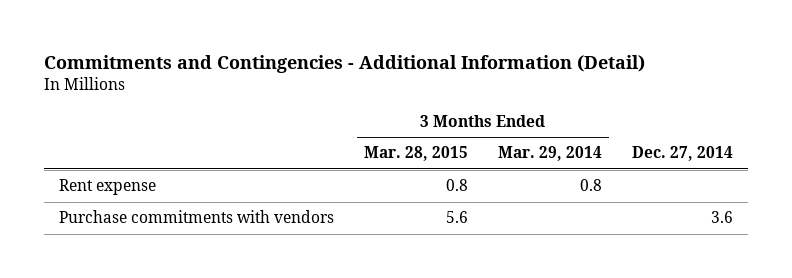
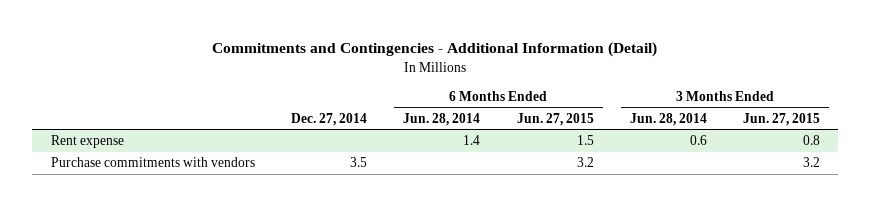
- | 3 Months Ended Mar. 28, 2015 | 3 Months Ended Mar. 29, 2014 | Dec. 27, 2014
+ | Dec. 27, 2014 | 6 Months Ended Jun. 28, 2014 | 6 Months Ended Jun. 27, 2015 | 3 Months Ended Jun. 28, 2014 | 3 Months Ended Jun. 27, 2015
- Purchase commitments with vendors | 5.6 | | 3.6
+ Purchase commitments with vendors | 3.5 | | 3.2 | | 3.2

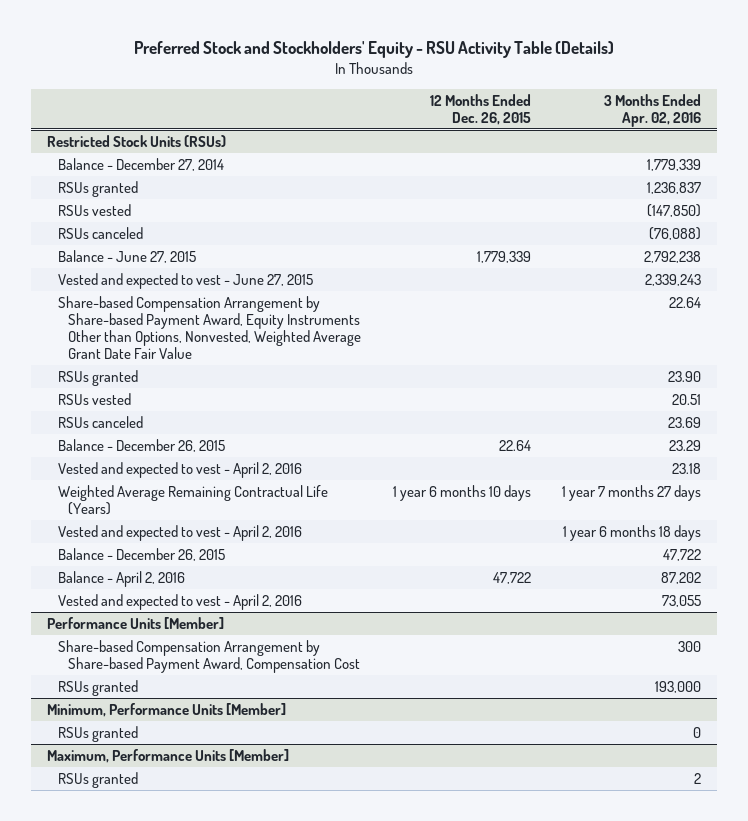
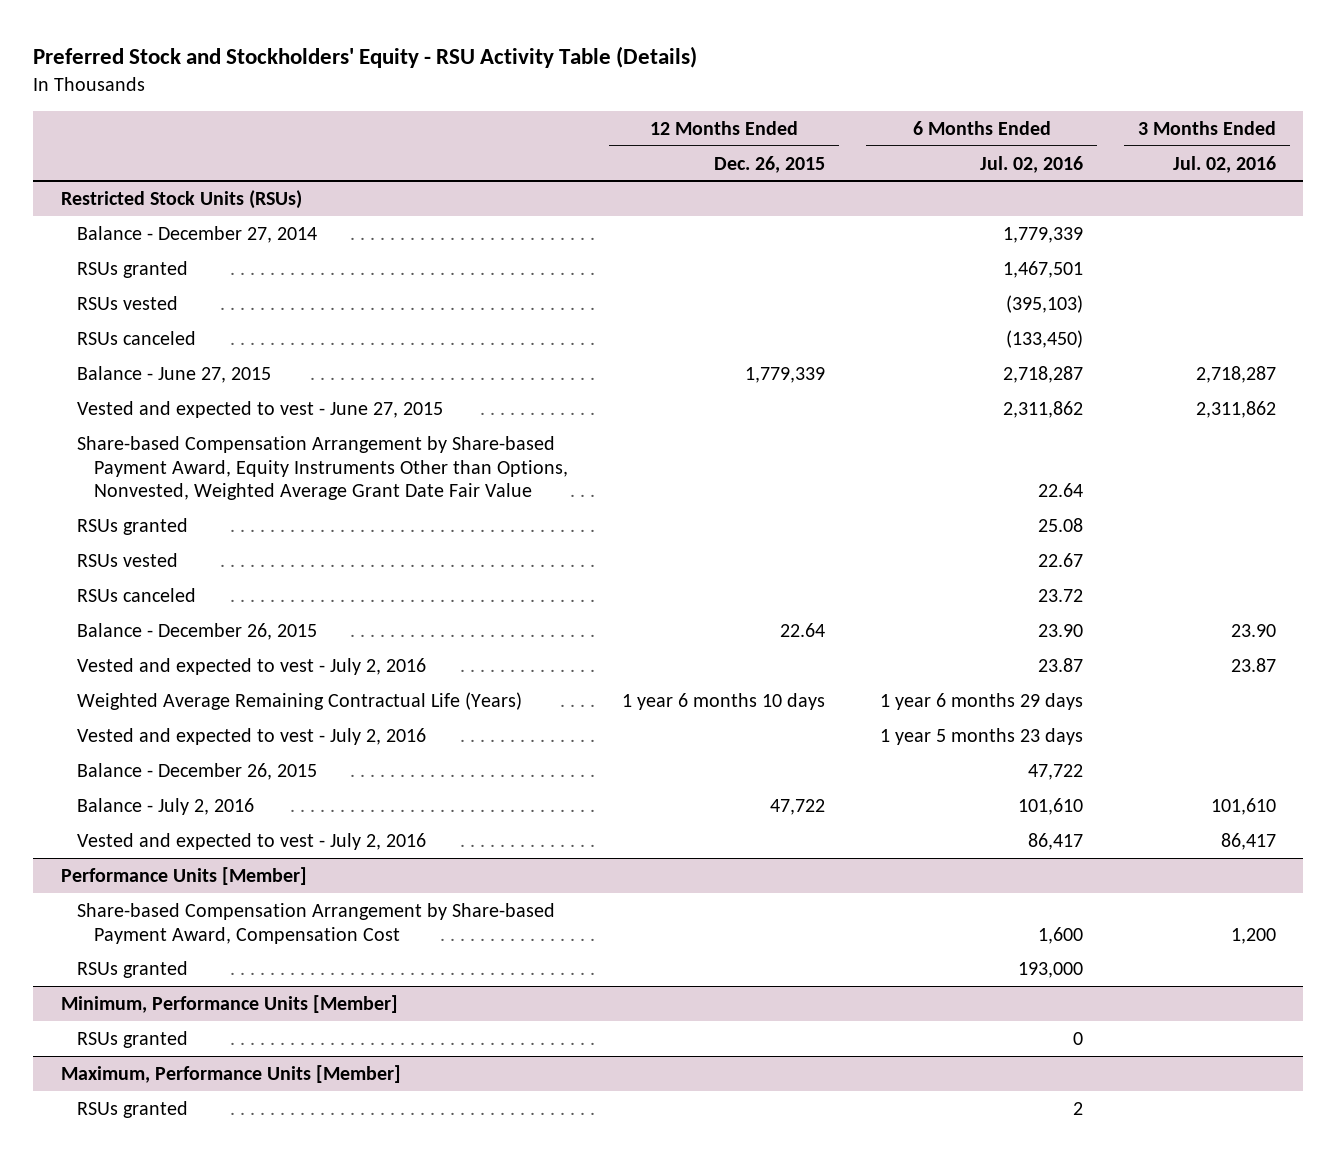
- | 12 Months Ended Dec. 26, 2015 | 3 Months Ended Apr. 02, 2016
+ | 12 Months Ended Dec. 26, 2015 | 6 Months Ended Jul. 02, 2016 | 3 Months Ended Jul. 02, 2016
@ Restricted Stock Units (RSUs)
- Vested and expected to vest - April 2, 2016 | | 23.18
+ Vested and expected to vest - July 2, 2016 | | 23.87 | 23.87
- Vested and expected to vest - April 2, 2016 | | 1 year 6 months 18 days
+ Vested and expected to vest - July 2, 2016 | | 1 year 5 months 23 days |
- Balance - April 2, 2016 | 47,722 | 87,202
- Vested and expected to vest - April 2, 2016 | | 73,055
+ Balance - July 2, 2016 | 47,722 | 101,610 | 101,610
+ Vested and expected to vest - July 2, 2016 | | 86,417 | 86,417

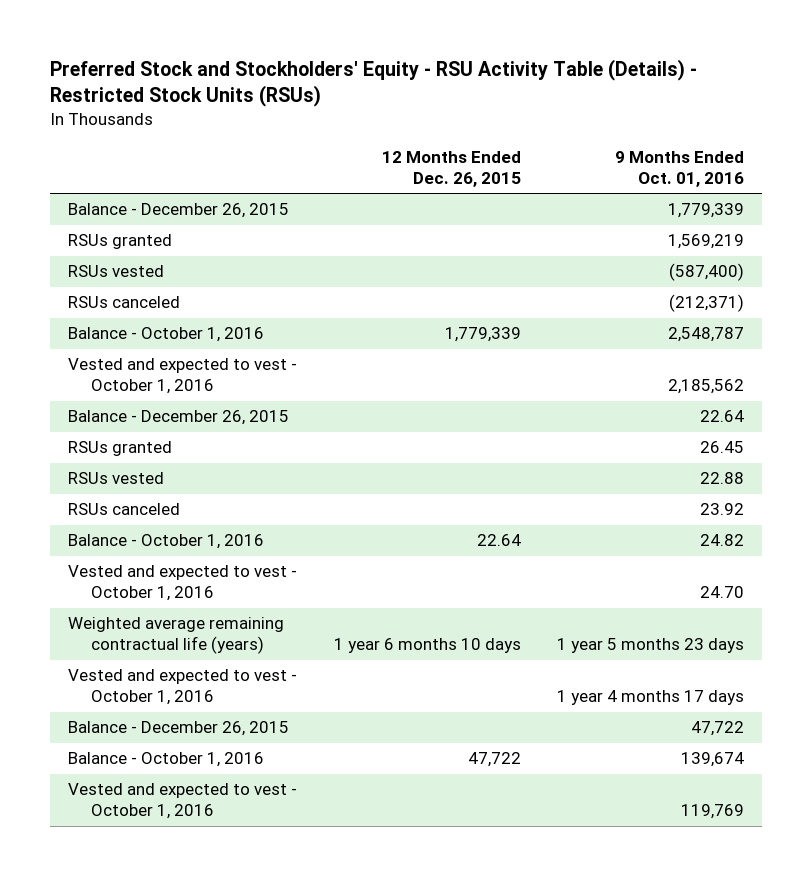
- Preferred Stock and Stockholders' Equity - RSU Activity Table (Details)
+ Preferred Stock and Stockholders' Equity - RSU Activity Table (Details) - Restricted Stock Units (RSUs)
- | 12 Months Ended Dec. 26, 2015 | 6 Months Ended Jul. 02, 2016 | 3 Months Ended Jul. 02, 2016
+ | 12 Months Ended Dec. 26, 2015 | 9 Months Ended Oct. 01, 2016
- Restricted Stock Units (RSUs)
- Balance - December 27, 2014 | | 1,779,339 |
- RSUs granted | | 1,467,501 |
- RSUs vested | | (395,103) |
- RSUs canceled | | (133,450) |
- Balance - June 27, 2015 | 1,779,339 | 2,718,287 | 2,718,287
- Vested and expected to vest - June 27, 2015 | | 2,311,862 | 2,311,862
- Share-based Compensation Arrangement by Share-based Payment Award, Equity Instruments Other than Options, Nonvested, Weighted Average Grant Date Fair Value | | 22.64 |
- RSUs granted | | 25.08 |
- RSUs vested | | 22.67 |
- RSUs canceled | | 23.72 |
- Balance - December 26, 2015 | 22.64 | 23.90 | 23.90
- Vested and expected to vest - July 2, 2016 | | 23.87 | 23.87
- Weighted Average Remaining Contractual Life (Years) | 1 year 6 months 10 days | 1 year 6 months 29 days |
- Vested and expected to vest - July 2, 2016 | | 1 year 5 months 23 days |
- Balance - December 26, 2015 | | 47,722 |
- Balance - July 2, 2016 | 47,722 | 101,610 | 101,610
- Vested and expected to vest - July 2, 2016 | | 86,417 | 86,417
- Performance Units [Member]
- Share-based Compensation Arrangement by Share-based Payment Award, Compensation Cost | | 1,600 | 1,200
- RSUs granted | | 193,000 |
- Minimum, Performance Units [Member]
- RSUs granted | | 0 |
- Maximum, Performance Units [Member]
- RSUs granted | | 2 |
+ Balance - December 26, 2015 | | 1,779,339
+ RSUs granted | | 1,569,219
+ RSUs vested | | (587,400)
+ RSUs canceled | | (212,371)
+ Balance - October 1, 2016 | 1,779,339 | 2,548,787
+ Vested and expected to vest - October 1, 2016 | | 2,185,562
+ Balance - December 26, 2015 | | 22.64
+ RSUs granted | | 26.45
+ RSUs vested | | 22.88
+ RSUs canceled | | 23.92
+ Balance - October 1, 2016 | 22.64 | 24.82
+ Vested and expected to vest - October 1, 2016 | | 24.70
+ Weighted average remaining contractual life (years) | 1 year 6 months 10 days | 1 year 5 months 23 days
+ Vested and expected to vest - October 1, 2016 | | 1 year 4 months 17 days
+ Balance - December 26, 2015 | | 47,722
+ Balance - October 1, 2016 | 47,722 | 139,674
+ Vested and expected to vest - October 1, 2016 | | 119,769

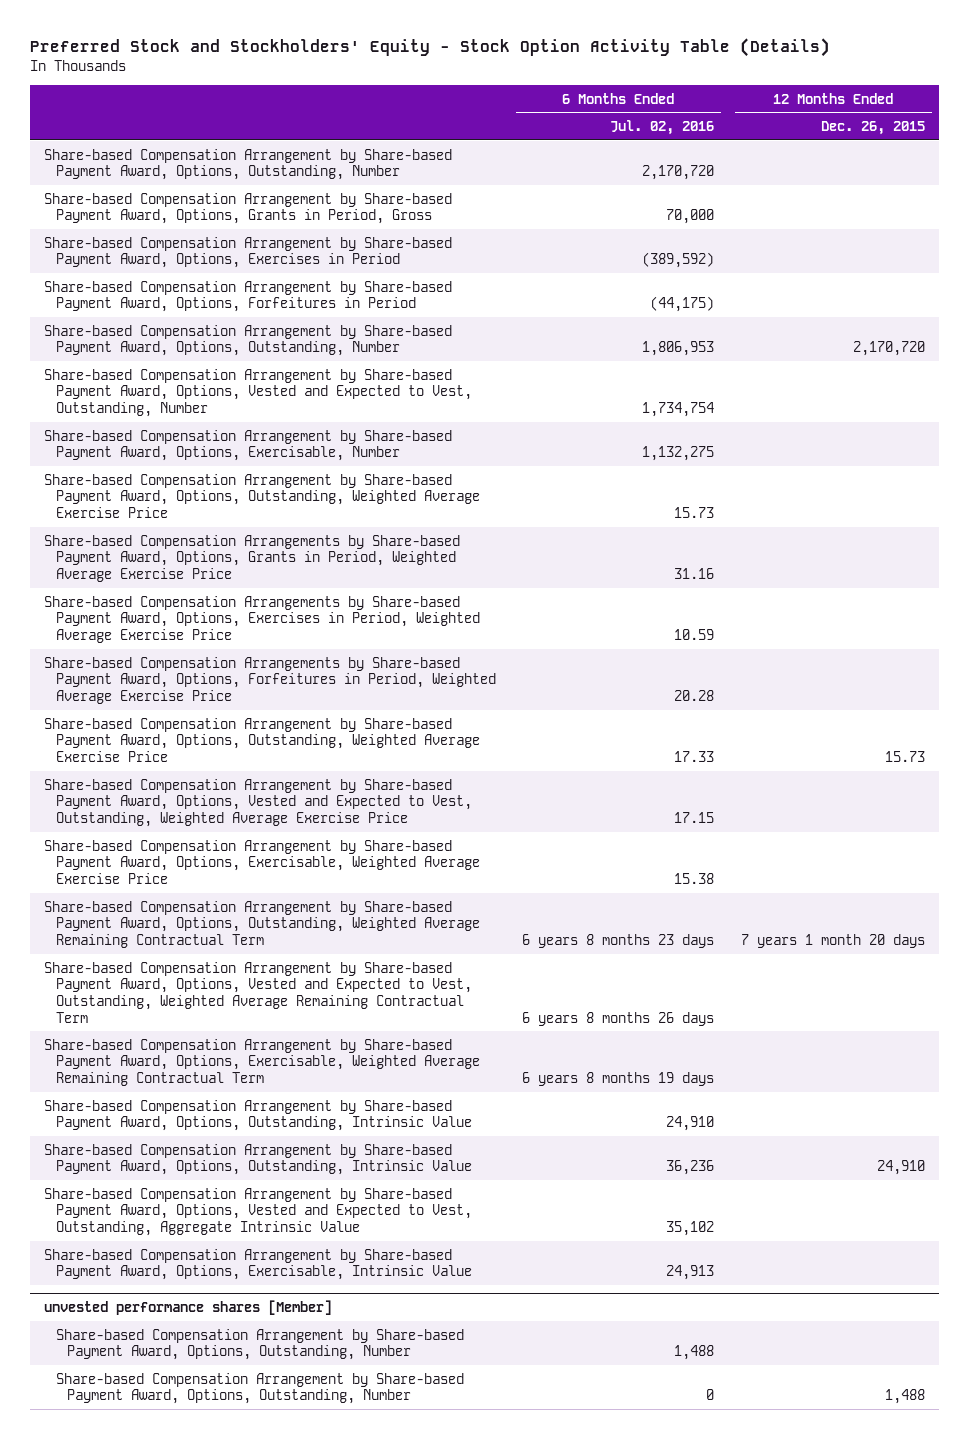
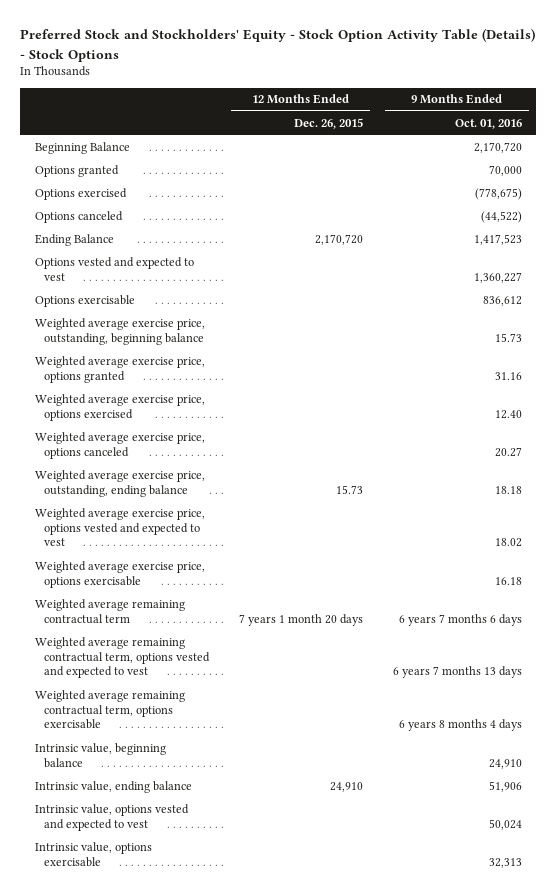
- Preferred Stock and Stockholders' Equity - Stock Option Activity Table (Details)
+ Preferred Stock and Stockholders' Equity - Stock Option Activity Table (Details) - Stock Options
- | 6 Months Ended Jul. 02, 2016 | 12 Months Ended Dec. 26, 2015
+ | 12 Months Ended Dec. 26, 2015 | 9 Months Ended Oct. 01, 2016
- Share-based Compensation Arrangement by Share-based Payment Award, Options, Outstanding, Number | 2,170,720 |
- Share-based Compensation Arrangement by Share-based Payment Award, Options, Grants in Period, Gross | 70,000 |
- Share-based Compensation Arrangement by Share-based Payment Award, Options, Exercises in Period | (389,592) |
- Share-based Compensation Arrangement by Share-based Payment Award, Options, Forfeitures in Period | (44,175) |
- Share-based Compensation Arrangement by Share-based Payment Award, Options, Outstanding, Number | 1,806,953 | 2,170,720
- Share-based Compensation Arrangement by Share-based Payment Award, Options, Vested and Expected to Vest, Outstanding, Number | 1,734,754 |
- Share-based Compensation Arrangement by Share-based Payment Award, Options, Exercisable, Number | 1,132,275 |
- Share-based Compensation Arrangement by Share-based Payment Award, Options, Outstanding, Weighted Average Exercise Price | 15.73 |
- Share-based Compensation Arrangements by Share-based Payment Award, Options, Grants in Period, Weighted Average Exercise Price | 31.16 |
- Share-based Compensation Arrangements by Share-based Payment Award, Options, Exercises in Period, Weighted Average Exercise Price | 10.59 |
- Share-based Compensation Arrangements by Share-based Payment Award, Options, Forfeitures in Period, Weighted Average Exercise Price | 20.28 |
- Share-based Compensation Arrangement by Share-based Payment Award, Options, Outstanding, Weighted Average Exercise Price | 17.33 | 15.73
- Share-based Compensation Arrangement by Share-based Payment Award, Options, Vested and Expected to Vest, Outstanding, Weighted Average Exercise Price | 17.15 |
- Share-based Compensation Arrangement by Share-based Payment Award, Options, Exercisable, Weighted Average Exercise Price | 15.38 |
- Share-based Compensation Arrangement by Share-based Payment Award, Options, Outstanding, Weighted Average Remaining Contractual Term | 6 years 8 months 23 days | 7 years 1 month 20 days
- Share-based Compensation Arrangement by Share-based Payment Award, Options, Vested and Expected to Vest, Outstanding, Weighted Average Remaining Contractual Term | 6 years 8 months 26 days |
- Share-based Compensation Arrangement by Share-based Payment Award, Options, Exercisable, Weighted Average Remaining Contractual Term | 6 years 8 months 19 days |
- Share-based Compensation Arrangement by Share-based Payment Award, Options, Outstanding, Intrinsic Value | 24,910 |
- Share-based Compensation Arrangement by Share-based Payment Award, Options, Outstanding, Intrinsic Value | 36,236 | 24,910
- Share-based Compensation Arrangement by Share-based Payment Award, Options, Vested and Expected to Vest, Outstanding, Aggregate Intrinsic Value | 35,102 |
- Share-based Compensation Arrangement by Share-based Payment Award, Options, Exercisable, Intrinsic Value | 24,913 |
- unvested performance shares [Member]
- Share-based Compensation Arrangement by Share-based Payment Award, Options, Outstanding, Number | 1,488 |
- Share-based Compensation Arrangement by Share-based Payment Award, Options, Outstanding, Number | 0 | 1,488
+ Beginning Balance | | 2,170,720
+ Options granted | | 70,000
+ Options exercised | | (778,675)
+ Options canceled | | (44,522)
+ Ending Balance | 2,170,720 | 1,417,523
+ Options vested and expected to vest | | 1,360,227
+ Options exercisable | | 836,612
+ Weighted average exercise price, outstanding, beginning balance | | 15.73
+ Weighted average exercise price, options granted | | 31.16
+ Weighted average exercise price, options exercised | | 12.40
+ Weighted average exercise price, options canceled | | 20.27
+ Weighted average exercise price, outstanding, ending balance | 15.73 | 18.18
+ Weighted average exercise price, options vested and expected to vest | | 18.02
+ Weighted average exercise price, options exercisable | | 16.18
+ Weighted average remaining contractual term | 7 years 1 month 20 days | 6 years 7 months 6 days
+ Weighted average remaining contractual term, options vested and expected to vest | | 6 years 7 months 13 days
+ Weighted average remaining contractual term, options exercisable | | 6 years 8 months 4 days
+ Intrinsic value, beginning balance | | 24,910
+ Intrinsic value, ending balance | 24,910 | 51,906
+ Intrinsic value, options vested and expected to vest | | 50,024
+ Intrinsic value, options exercisable | | 32,313

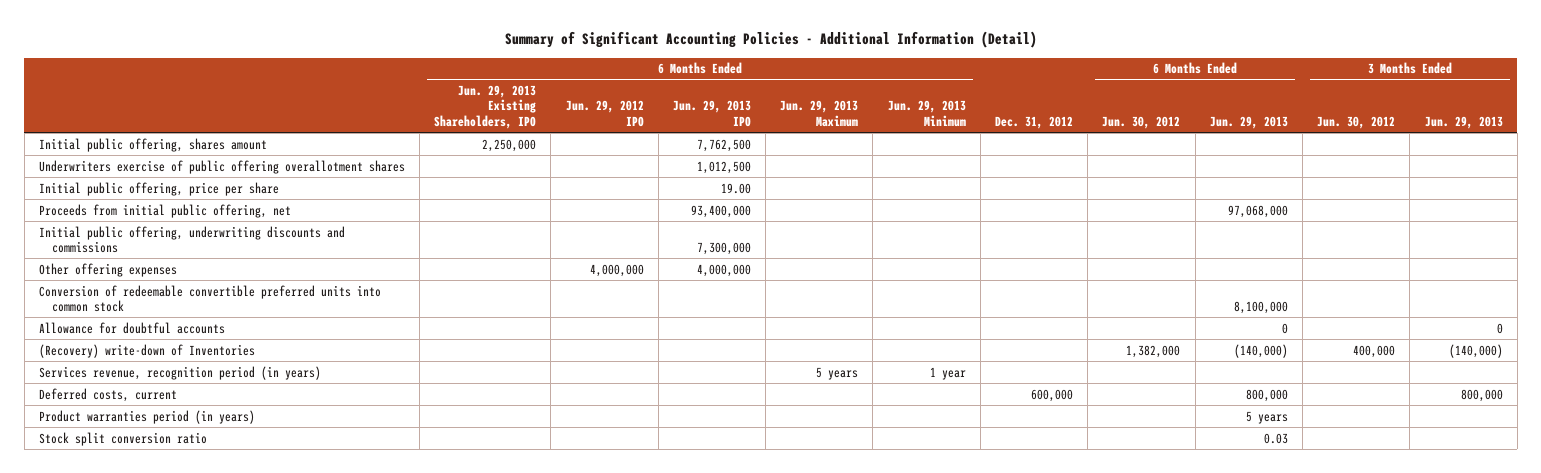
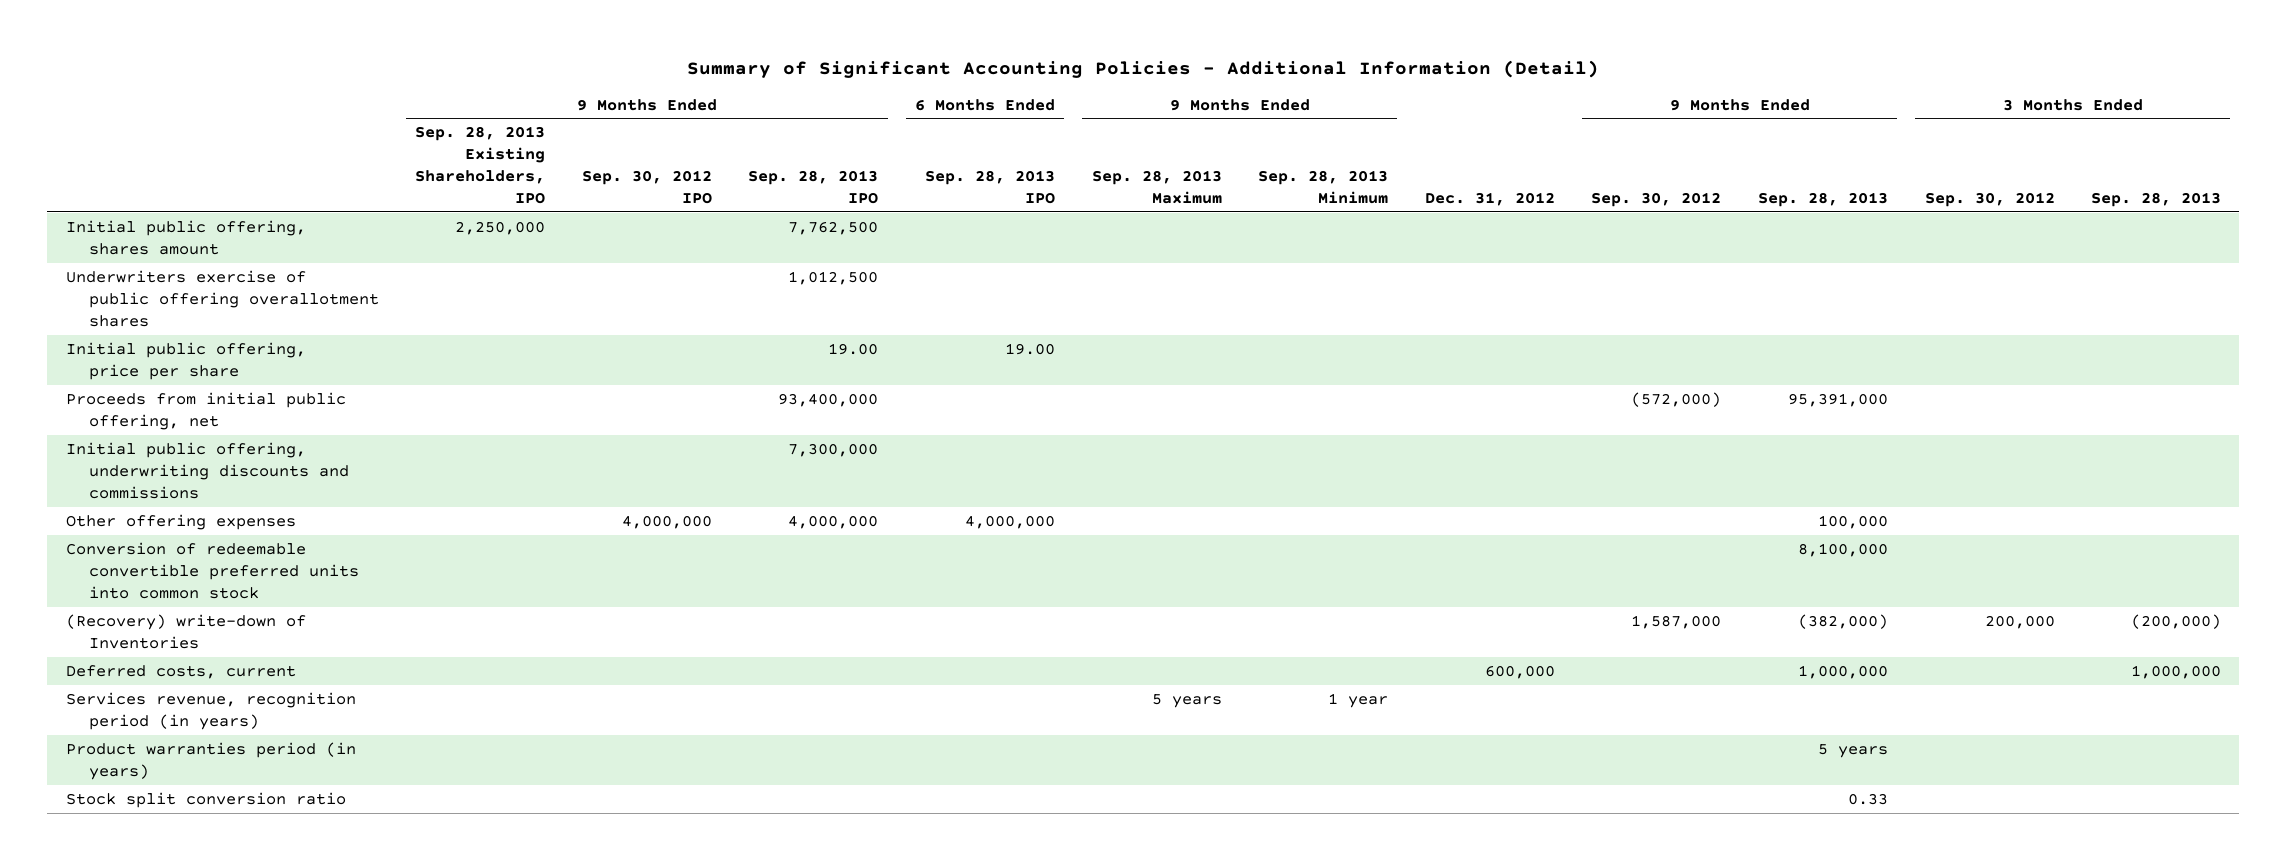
- | 6 Months Ended Jun. 29, 2013 Existing Shareholders, IPO | 6 Months Ended Jun. 29, 2012 IPO | 6 Months Ended Jun. 29, 2013 IPO | 6 Months Ended Jun. 29, 2013 Maximum | 6 Months Ended Jun. 29, 2013 Minimum | Dec. 31, 2012 | 6 Months Ended Jun. 30, 2012 | 6 Months Ended Jun. 29, 2013 | 3 Months Ended Jun. 30, 2012 | 3 Months Ended Jun. 29, 2013
+ | 9 Months Ended Sep. 28, 2013 Existing Shareholders, IPO | 9 Months Ended Sep. 30, 2012 IPO | 9 Months Ended Sep. 28, 2013 IPO | 6 Months Ended Sep. 28, 2013 IPO | 9 Months Ended Sep. 28, 2013 Maximum | 9 Months Ended Sep. 28, 2013 Minimum | Dec. 31, 2012 | 9 Months Ended Sep. 30, 2012 | 9 Months Ended Sep. 28, 2013 | 3 Months Ended Sep. 30, 2012 | 3 Months Ended Sep. 28, 2013
- Allowance for doubtful accounts | | | | | | | | 0 | | 0
moved down: Services revenue, recognition period (in years) | | | | | 5 years | 1 year | | | | |

